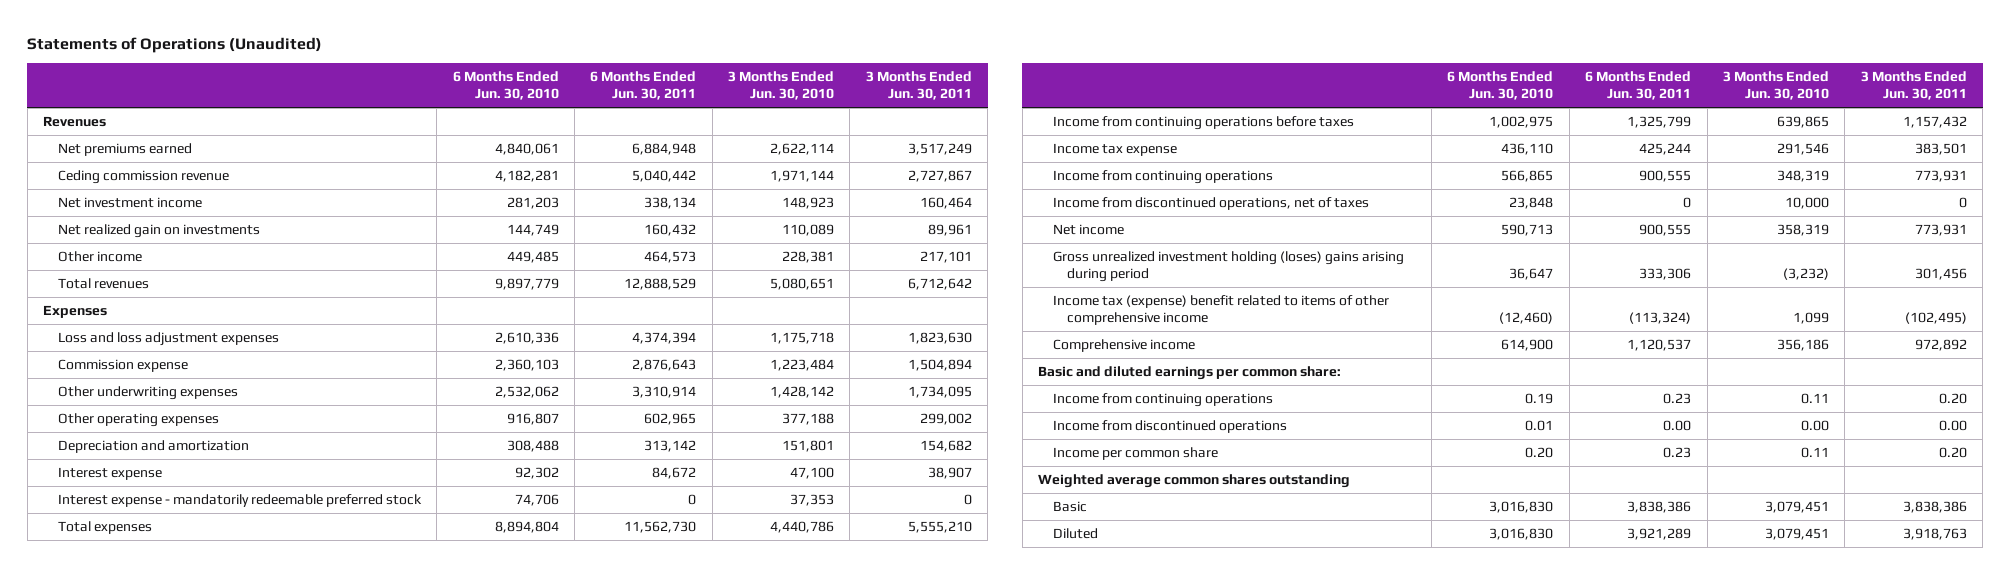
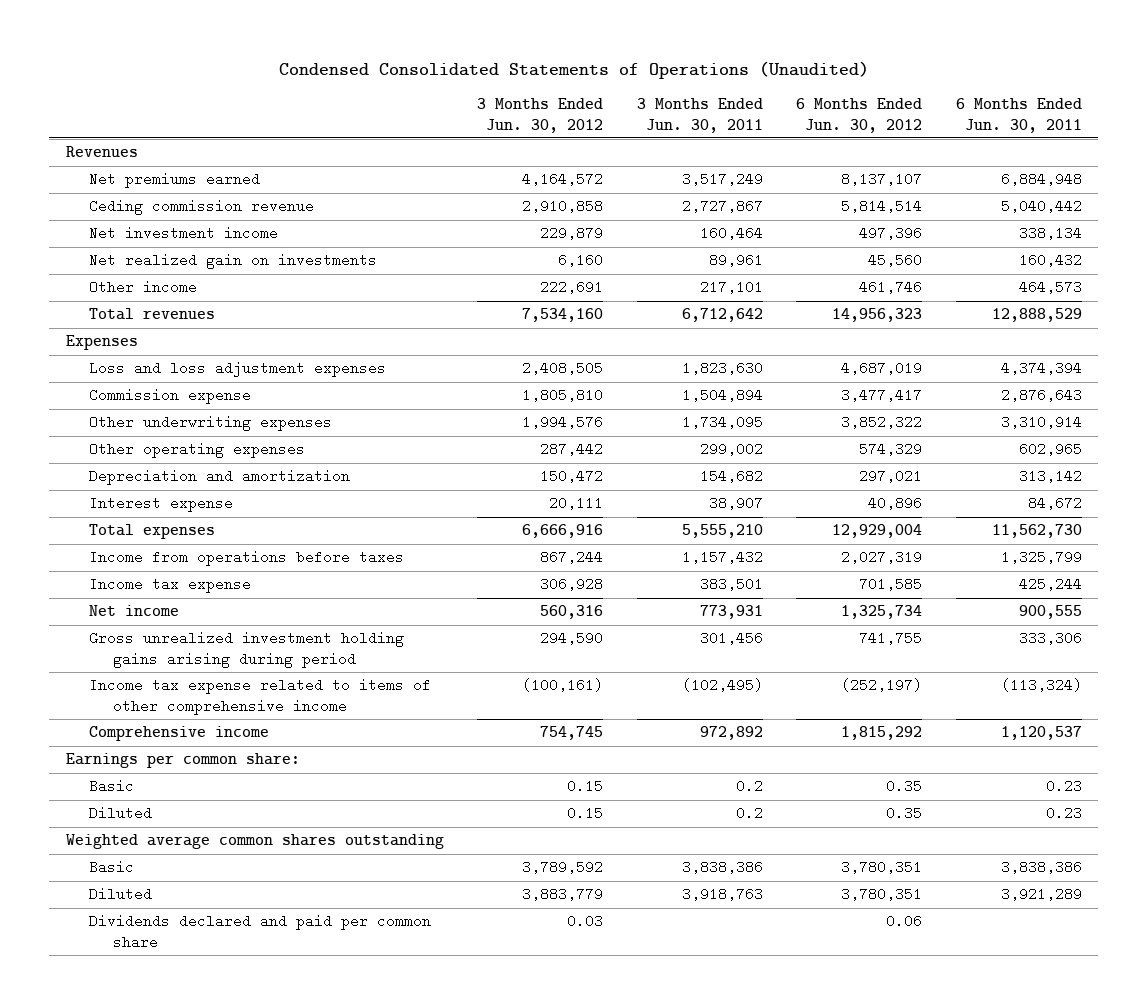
- Statements of Operations (Unaudited)
+ Condensed Consolidated Statements of Operations (Unaudited)
- | 6 Months Ended Jun. 30, 2010 | 6 Months Ended Jun. 30, 2011 | 3 Months Ended Jun. 30, 2010 | 3 Months Ended Jun. 30, 2011
+ | 3 Months Ended Jun. 30, 2012 | 3 Months Ended Jun. 30, 2011 | 6 Months Ended Jun. 30, 2012 | 6 Months Ended Jun. 30, 2011
- Interest expense - mandatorily redeemable preferred stock | 74,706 | 0 | 37,353 | 0
- Income from continuing operations before taxes | 1,002,975 | 1,325,799 | 639,865 | 1,157,432
+ Income from operations before taxes | 867,244 | 1,157,432 | 2,027,319 | 1,325,799
- Income from continuing operations | 566,865 | 900,555 | 348,319 | 773,931
- Income from discontinued operations, net of taxes | 23,848 | 0 | 10,000 | 0
- Gross unrealized investment holding (loses) gains arising during period | 36,647 | 333,306 | (3,232) | 301,456
- Income tax (expense) benefit related to items of other comprehensive income | (12,460) | (113,324) | 1,099 | (102,495)
+ Gross unrealized investment holding gains arising during period | 294,590 | 301,456 | 741,755 | 333,306
+ Income tax expense related to items of other comprehensive income | (100,161) | (102,495) | (252,197) | (113,324)
- Basic and diluted earnings per common share:
- Income from continuing operations | 0.19 | 0.23 | 0.11 | 0.20
- Income from discontinued operations | 0.01 | 0.00 | 0.00 | 0.00
- Income per common share | 0.20 | 0.23 | 0.11 | 0.20
+ Earnings per common share:
+ Basic | 0.15 | 0.2 | 0.35 | 0.23
+ Diluted | 0.15 | 0.2 | 0.35 | 0.23
+ Dividends declared and paid per common share | 0.03 | | 0.06 |

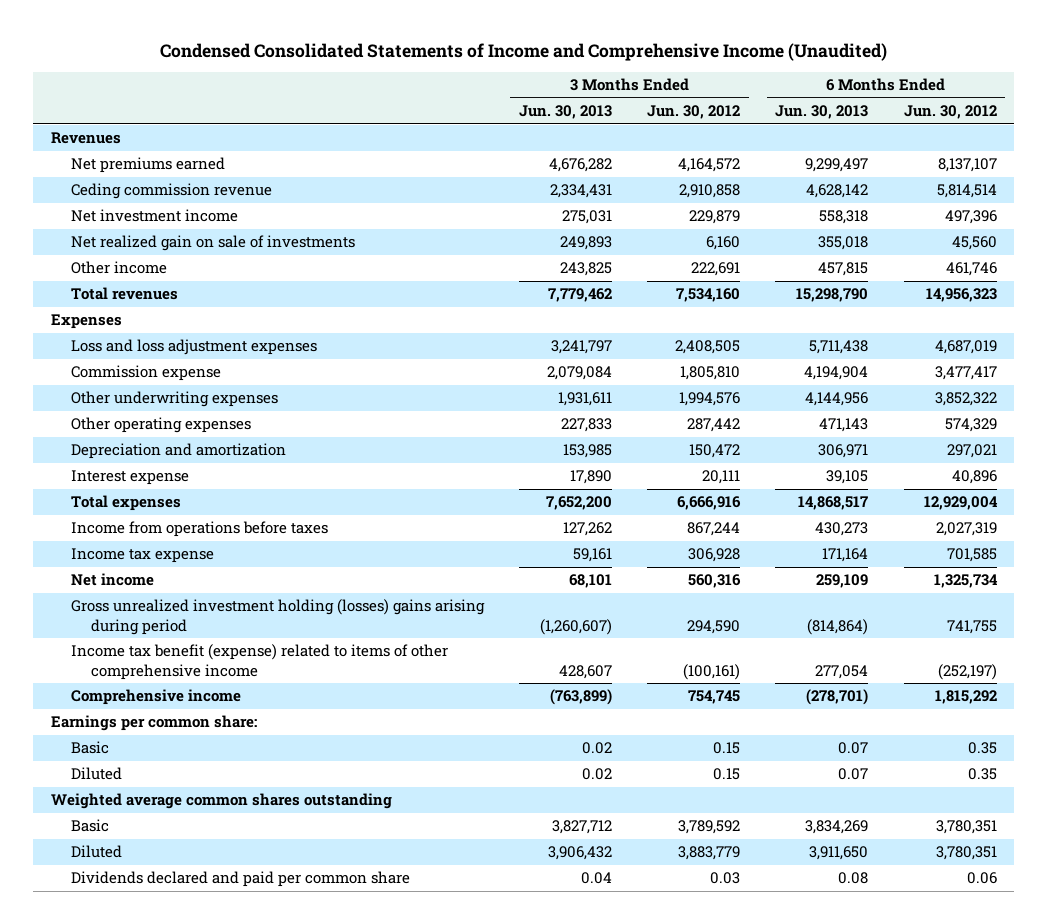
- Condensed Consolidated Statements of Operations (Unaudited)
+ Condensed Consolidated Statements of Income and Comprehensive Income (Unaudited)
- | 3 Months Ended Jun. 30, 2012 | 3 Months Ended Jun. 30, 2011 | 6 Months Ended Jun. 30, 2012 | 6 Months Ended Jun. 30, 2011
+ | 3 Months Ended Jun. 30, 2013 | 3 Months Ended Jun. 30, 2012 | 6 Months Ended Jun. 30, 2013 | 6 Months Ended Jun. 30, 2012
- Net realized gain on investments | 6,160 | 89,961 | 45,560 | 160,432
+ Net realized gain on sale of investments | 249,893 | 6,160 | 355,018 | 45,560
- Gross unrealized investment holding gains arising during period | 294,590 | 301,456 | 741,755 | 333,306
- Income tax expense related to items of other comprehensive income | (100,161) | (102,495) | (252,197) | (113,324)
+ Gross unrealized investment holding (losses) gains arising during period | (1,260,607) | 294,590 | (814,864) | 741,755
+ Income tax benefit (expense) related to items of other comprehensive income | 428,607 | (100,161) | 277,054 | (252,197)

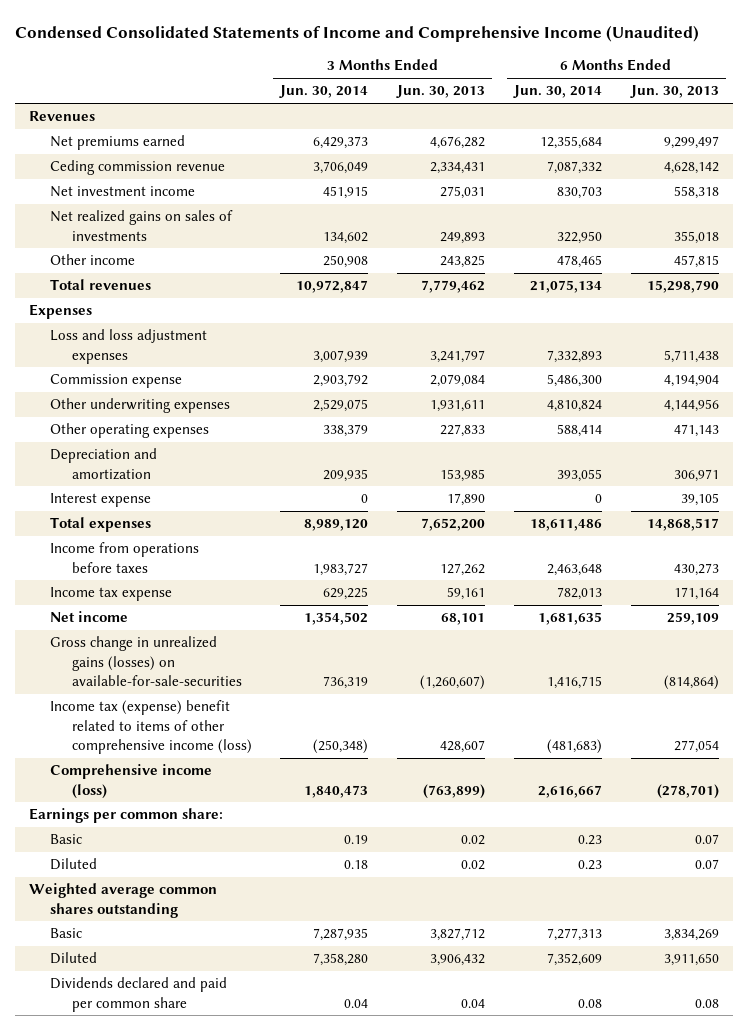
- | 3 Months Ended Jun. 30, 2013 | 3 Months Ended Jun. 30, 2012 | 6 Months Ended Jun. 30, 2013 | 6 Months Ended Jun. 30, 2012
+ | 3 Months Ended Jun. 30, 2014 | 3 Months Ended Jun. 30, 2013 | 6 Months Ended Jun. 30, 2014 | 6 Months Ended Jun. 30, 2013
- Net realized gain on sale of investments | 249,893 | 6,160 | 355,018 | 45,560
+ Net realized gains on sales of investments | 134,602 | 249,893 | 322,950 | 355,018
- Gross unrealized investment holding (losses) gains arising during period | (1,260,607) | 294,590 | (814,864) | 741,755
- Income tax benefit (expense) related to items of other comprehensive income | 428,607 | (100,161) | 277,054 | (252,197)
- Comprehensive income | (763,899) | 754,745 | (278,701) | 1,815,292
+ Gross change in unrealized gains (losses) on available-for-sale-securities | 736,319 | (1,260,607) | 1,416,715 | (814,864)
+ Income tax (expense) benefit related to items of other comprehensive income (loss) | (250,348) | 428,607 | (481,683) | 277,054
+ Comprehensive income (loss) | 1,840,473 | (763,899) | 2,616,667 | (278,701)

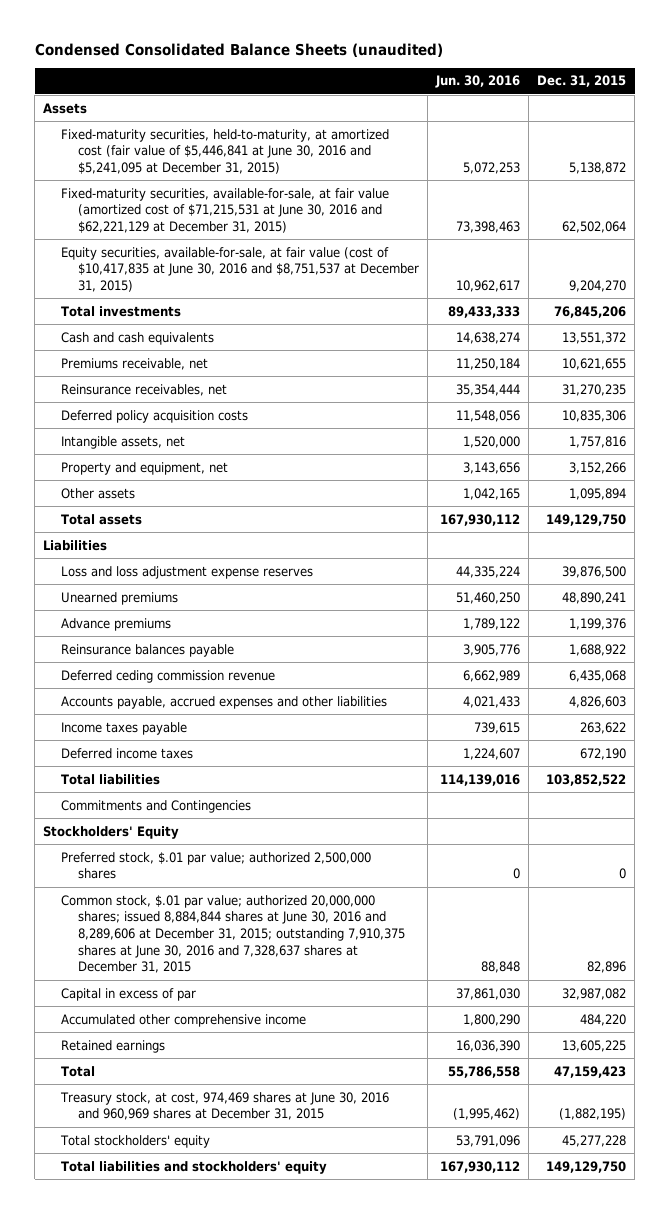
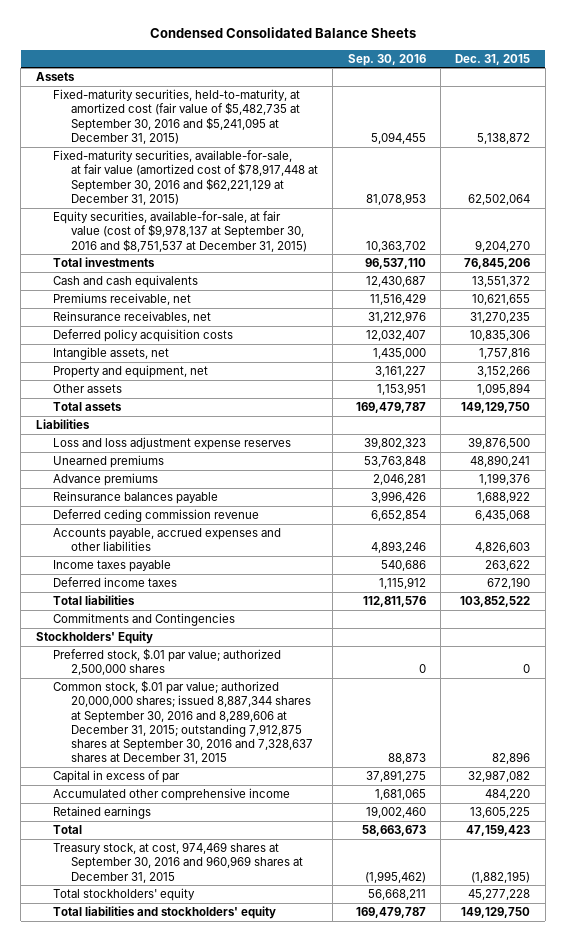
- Condensed Consolidated Balance Sheets (unaudited)
+ Condensed Consolidated Balance Sheets
- | Jun. 30, 2016 | Dec. 31, 2015
+ | Sep. 30, 2016 | Dec. 31, 2015
- Fixed-maturity securities, held-to-maturity, at amortized cost (fair value of $5,446,841 at June 30, 2016 and $5,241,095 at December 31, 2015) | 5,072,253 | 5,138,872
- Fixed-maturity securities, available-for-sale, at fair value (amortized cost of $71,215,531 at June 30, 2016 and $62,221,129 at December 31, 2015) | 73,398,463 | 62,502,064
- Equity securities, available-for-sale, at fair value (cost of $10,417,835 at June 30, 2016 and $8,751,537 at December 31, 2015) | 10,962,617 | 9,204,270
+ Fixed-maturity securities, held-to-maturity, at amortized cost (fair value of $5,482,735 at September 30, 2016 and $5,241,095 at December 31, 2015) | 5,094,455 | 5,138,872
+ Fixed-maturity securities, available-for-sale, at fair value (amortized cost of $78,917,448 at September 30, 2016 and $62,221,129 at December 31, 2015) | 81,078,953 | 62,502,064
+ Equity securities, available-for-sale, at fair value (cost of $9,978,137 at September 30, 2016 and $8,751,537 at December 31, 2015) | 10,363,702 | 9,204,270
- Common stock, $.01 par value; authorized 20,000,000 shares; issued 8,884,844 shares at June 30, 2016 and 8,289,606 at December 31, 2015; outstanding 7,910,375 shares at June 30, 2016 and 7,328,637 shares at December 31, 2015 | 88,848 | 82,896
+ Common stock, $.01 par value; authorized 20,000,000 shares; issued 8,887,344 shares at September 30, 2016 and 8,289,606 at December 31, 2015; outstanding 7,912,875 shares at September 30, 2016 and 7,328,637 shares at December 31, 2015 | 88,873 | 82,896
- Treasury stock, at cost, 974,469 shares at June 30, 2016 and 960,969 shares at December 31, 2015 | (1,995,462) | (1,882,195)
+ Treasury stock, at cost, 974,469 shares at September 30, 2016 and 960,969 shares at December 31, 2015 | (1,995,462) | (1,882,195)

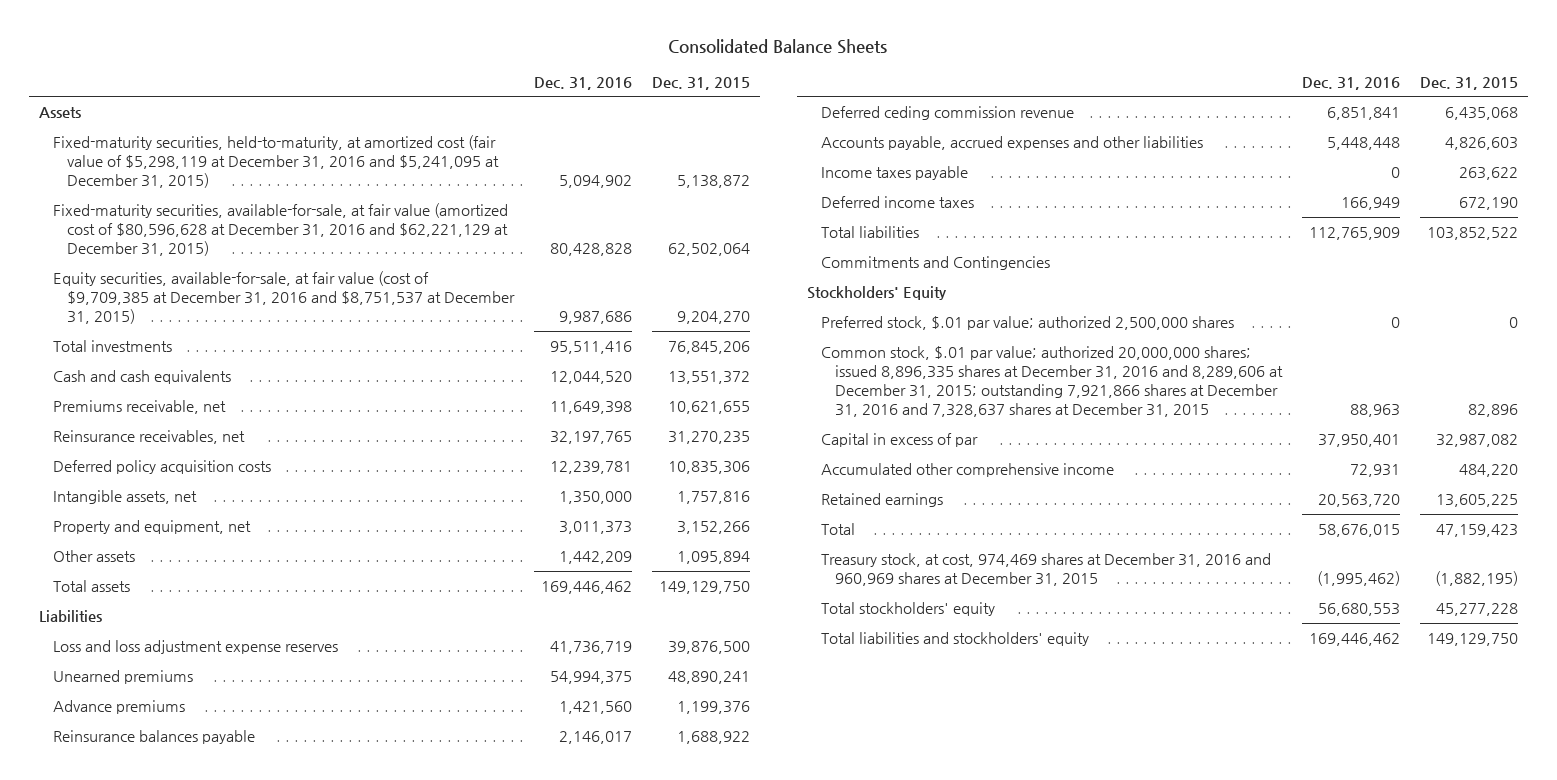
- Condensed Consolidated Balance Sheets
+ Consolidated Balance Sheets
- | Sep. 30, 2016 | Dec. 31, 2015
+ | Dec. 31, 2016 | Dec. 31, 2015
- Fixed-maturity securities, held-to-maturity, at amortized cost (fair value of $5,482,735 at September 30, 2016 and $5,241,095 at December 31, 2015) | 5,094,455 | 5,138,872
- Fixed-maturity securities, available-for-sale, at fair value (amortized cost of $78,917,448 at September 30, 2016 and $62,221,129 at December 31, 2015) | 81,078,953 | 62,502,064
- Equity securities, available-for-sale, at fair value (cost of $9,978,137 at September 30, 2016 and $8,751,537 at December 31, 2015) | 10,363,702 | 9,204,270
+ Fixed-maturity securities, held-to-maturity, at amortized cost (fair value of $5,298,119 at December 31, 2016 and $5,241,095 at December 31, 2015) | 5,094,902 | 5,138,872
+ Fixed-maturity securities, available-for-sale, at fair value (amortized cost of $80,596,628 at December 31, 2016 and $62,221,129 at December 31, 2015) | 80,428,828 | 62,502,064
+ Equity securities, available-for-sale, at fair value (cost of $9,709,385 at December 31, 2016 and $8,751,537 at December 31, 2015) | 9,987,686 | 9,204,270
- Common stock, $.01 par value; authorized 20,000,000 shares; issued 8,887,344 shares at September 30, 2016 and 8,289,606 at December 31, 2015; outstanding 7,912,875 shares at September 30, 2016 and 7,328,637 shares at December 31, 2015 | 88,873 | 82,896
+ Common stock, $.01 par value; authorized 20,000,000 shares; issued 8,896,335 shares at December 31, 2016 and 8,289,606 at December 31, 2015; outstanding 7,921,866 shares at December 31, 2016 and 7,328,637 shares at December 31, 2015 | 88,963 | 82,896
- Treasury stock, at cost, 974,469 shares at September 30, 2016 and 960,969 shares at December 31, 2015 | (1,995,462) | (1,882,195)
+ Treasury stock, at cost, 974,469 shares at December 31, 2016 and 960,969 shares at December 31, 2015 | (1,995,462) | (1,882,195)

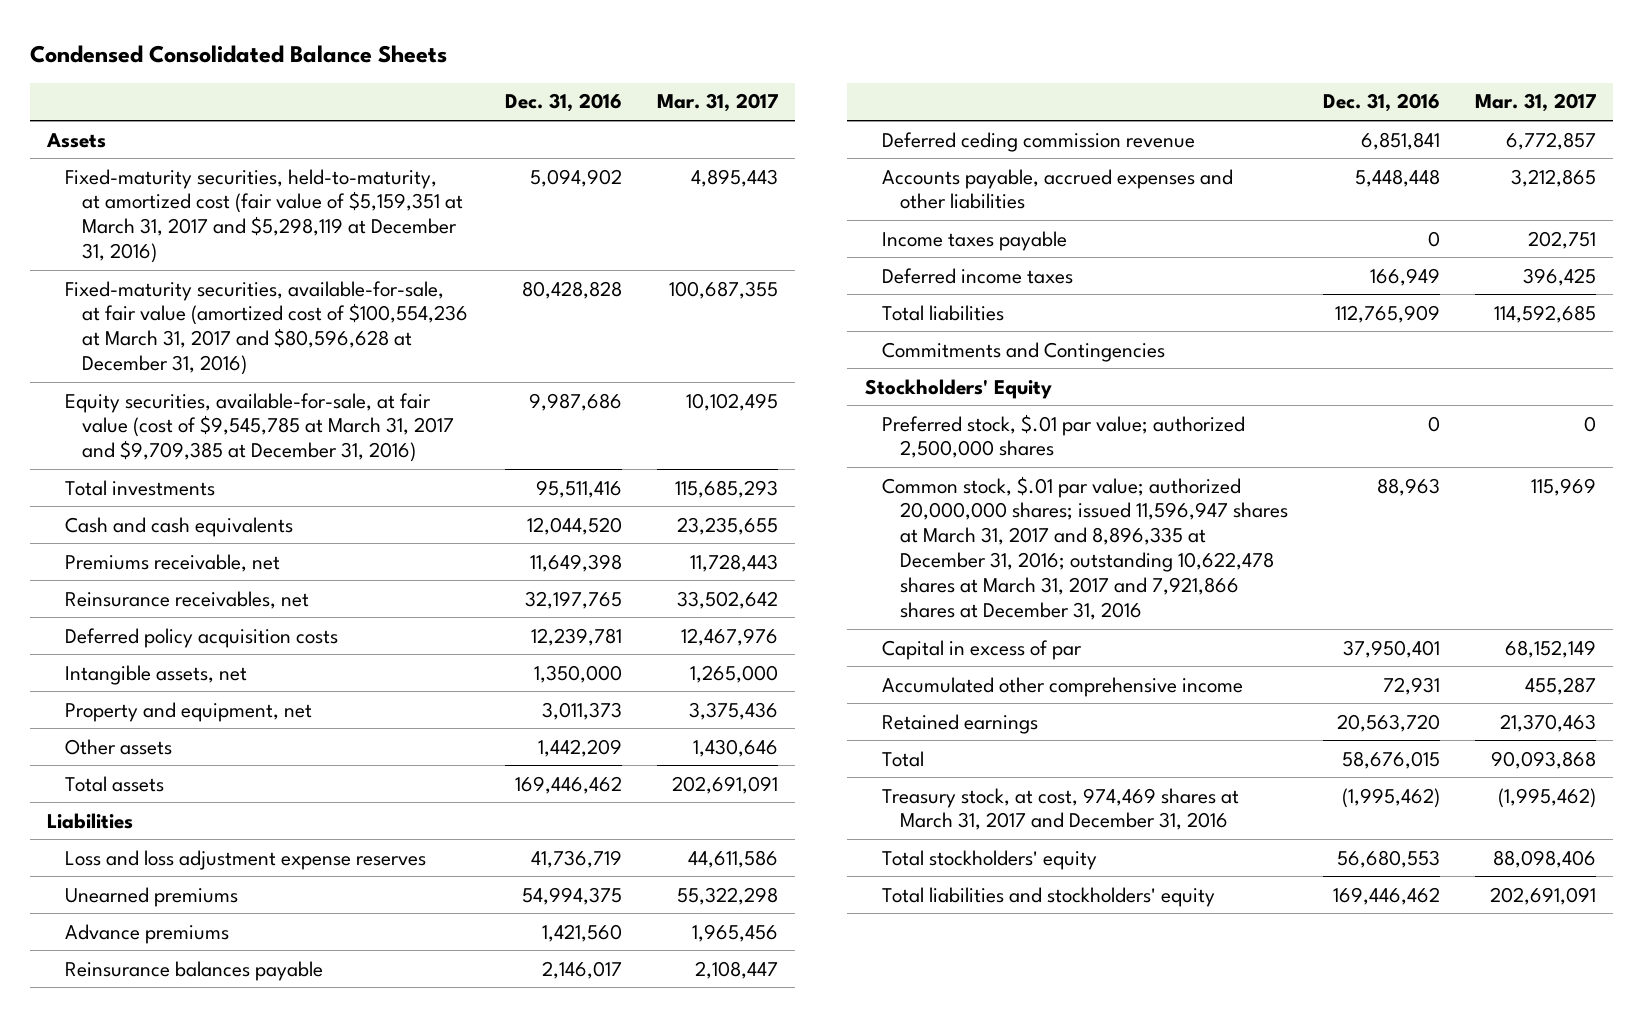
- Consolidated Balance Sheets
+ Condensed Consolidated Balance Sheets
- | Dec. 31, 2016 | Dec. 31, 2015
+ | Dec. 31, 2016 | Mar. 31, 2017
- Fixed-maturity securities, held-to-maturity, at amortized cost (fair value of $5,298,119 at December 31, 2016 and $5,241,095 at December 31, 2015) | 5,094,902 | 5,138,872
- Fixed-maturity securities, available-for-sale, at fair value (amortized cost of $80,596,628 at December 31, 2016 and $62,221,129 at December 31, 2015) | 80,428,828 | 62,502,064
- Equity securities, available-for-sale, at fair value (cost of $9,709,385 at December 31, 2016 and $8,751,537 at December 31, 2015) | 9,987,686 | 9,204,270
+ Fixed-maturity securities, held-to-maturity, at amortized cost (fair value of $5,159,351 at March 31, 2017 and $5,298,119 at December 31, 2016) | 5,094,902 | 4,895,443
+ Fixed-maturity securities, available-for-sale, at fair value (amortized cost of $100,554,236 at March 31, 2017 and $80,596,628 at December 31, 2016) | 80,428,828 | 100,687,355
+ Equity securities, available-for-sale, at fair value (cost of $9,545,785 at March 31, 2017 and $9,709,385 at December 31, 2016) | 9,987,686 | 10,102,495
- Common stock, $.01 par value; authorized 20,000,000 shares; issued 8,896,335 shares at December 31, 2016 and 8,289,606 at December 31, 2015; outstanding 7,921,866 shares at December 31, 2016 and 7,328,637 shares at December 31, 2015 | 88,963 | 82,896
+ Common stock, $.01 par value; authorized 20,000,000 shares; issued 11,596,947 shares at March 31, 2017 and 8,896,335 at December 31, 2016; outstanding 10,622,478 shares at March 31, 2017 and 7,921,866 shares at December 31, 2016 | 88,963 | 115,969
- Treasury stock, at cost, 974,469 shares at December 31, 2016 and 960,969 shares at December 31, 2015 | (1,995,462) | (1,882,195)
+ Treasury stock, at cost, 974,469 shares at March 31, 2017 and December 31, 2016 | (1,995,462) | (1,995,462)

